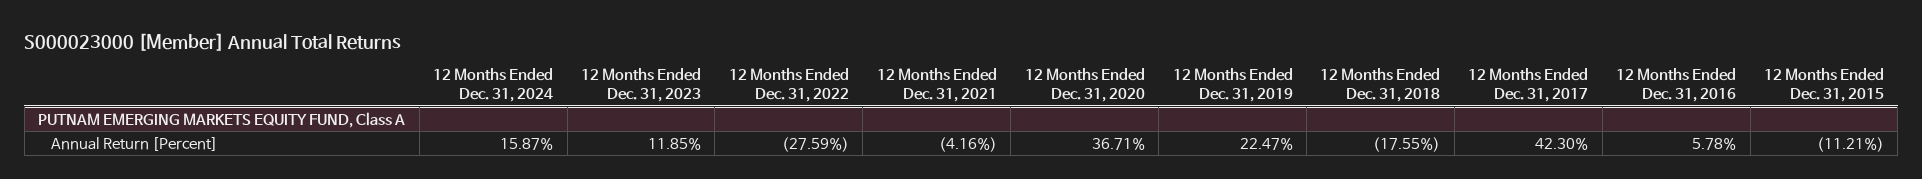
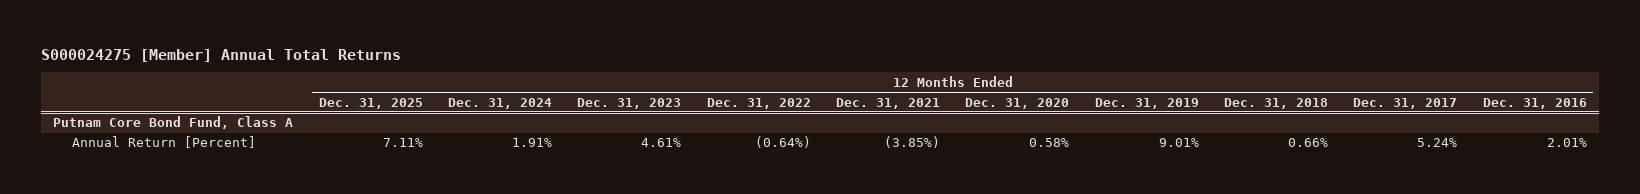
- S000023000 [Member] Annual Total Returns
+ S000024275 [Member] Annual Total Returns
- | 12 Months Ended Dec. 31, 2024 | 12 Months Ended Dec. 31, 2023 | 12 Months Ended Dec. 31, 2022 | 12 Months Ended Dec. 31, 2021 | 12 Months Ended Dec. 31, 2020 | 12 Months Ended Dec. 31, 2019 | 12 Months Ended Dec. 31, 2018 | 12 Months Ended Dec. 31, 2017 | 12 Months Ended Dec. 31, 2016 | 12 Months Ended Dec. 31, 2015
+ | 12 Months Ended Dec. 31, 2025 | 12 Months Ended Dec. 31, 2024 | 12 Months Ended Dec. 31, 2023 | 12 Months Ended Dec. 31, 2022 | 12 Months Ended Dec. 31, 2021 | 12 Months Ended Dec. 31, 2020 | 12 Months Ended Dec. 31, 2019 | 12 Months Ended Dec. 31, 2018 | 12 Months Ended Dec. 31, 2017 | 12 Months Ended Dec. 31, 2016
- PUTNAM EMERGING MARKETS EQUITY FUND, Class A
- Annual Return [Percent] | 15.87% | 11.85% | (27.59%) | (4.16%) | 36.71% | 22.47% | (17.55%) | 42.30% | 5.78% | (11.21%)
+ Putnam Core Bond Fund, Class A
+ Annual Return [Percent] | 7.11% | 1.91% | 4.61% | (0.64%) | (3.85%) | 0.58% | 9.01% | 0.66% | 5.24% | 2.01%

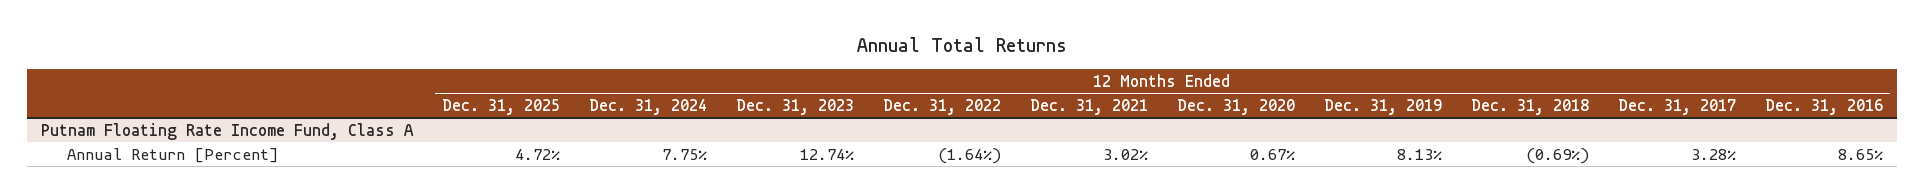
- S000024275 [Member] Annual Total Returns
+ Annual Total Returns
- Putnam Core Bond Fund, Class A
- Annual Return [Percent] | 7.11% | 1.91% | 4.61% | (0.64%) | (3.85%) | 0.58% | 9.01% | 0.66% | 5.24% | 2.01%
+ Putnam Floating Rate Income Fund, Class A
+ Annual Return [Percent] | 4.72% | 7.75% | 12.74% | (1.64%) | 3.02% | 0.67% | 8.13% | (0.69%) | 3.28% | 8.65%

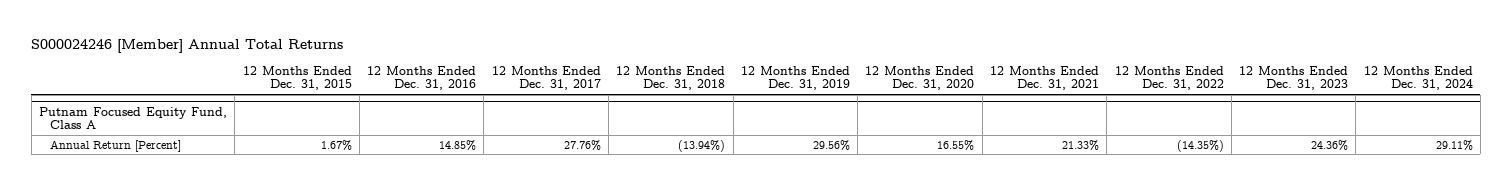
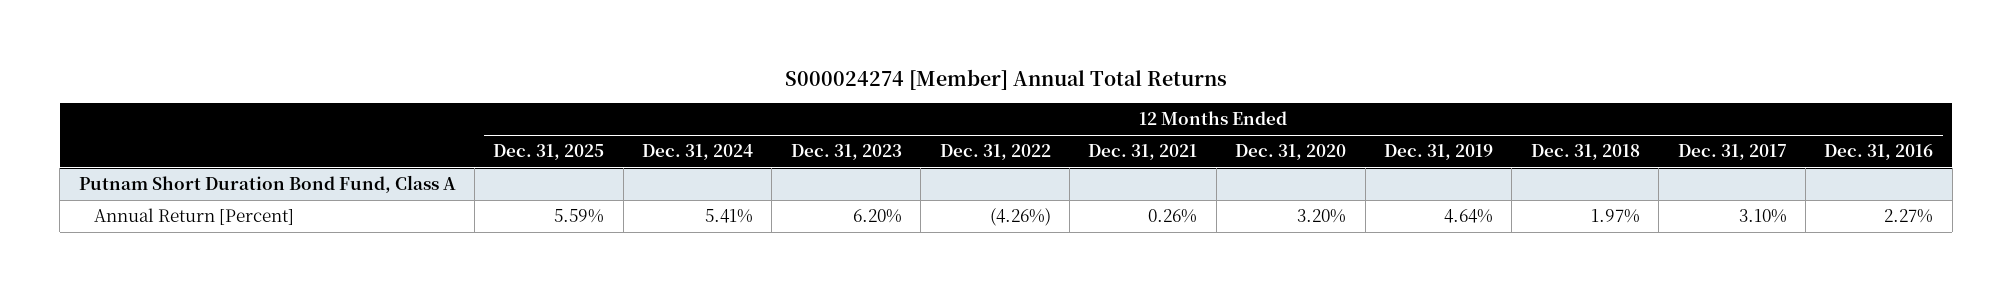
- S000024246 [Member] Annual Total Returns
+ S000024274 [Member] Annual Total Returns
- | 12 Months Ended Dec. 31, 2015 | 12 Months Ended Dec. 31, 2016 | 12 Months Ended Dec. 31, 2017 | 12 Months Ended Dec. 31, 2018 | 12 Months Ended Dec. 31, 2019 | 12 Months Ended Dec. 31, 2020 | 12 Months Ended Dec. 31, 2021 | 12 Months Ended Dec. 31, 2022 | 12 Months Ended Dec. 31, 2023 | 12 Months Ended Dec. 31, 2024
+ | 12 Months Ended Dec. 31, 2025 | 12 Months Ended Dec. 31, 2024 | 12 Months Ended Dec. 31, 2023 | 12 Months Ended Dec. 31, 2022 | 12 Months Ended Dec. 31, 2021 | 12 Months Ended Dec. 31, 2020 | 12 Months Ended Dec. 31, 2019 | 12 Months Ended Dec. 31, 2018 | 12 Months Ended Dec. 31, 2017 | 12 Months Ended Dec. 31, 2016
- Putnam Focused Equity Fund, Class A
- Annual Return [Percent] | 1.67% | 14.85% | 27.76% | (13.94%) | 29.56% | 16.55% | 21.33% | (14.35%) | 24.36% | 29.11%
+ Putnam Short Duration Bond Fund, Class A
+ Annual Return [Percent] | 5.59% | 5.41% | 6.20% | (4.26%) | 0.26% | 3.20% | 4.64% | 1.97% | 3.10% | 2.27%

